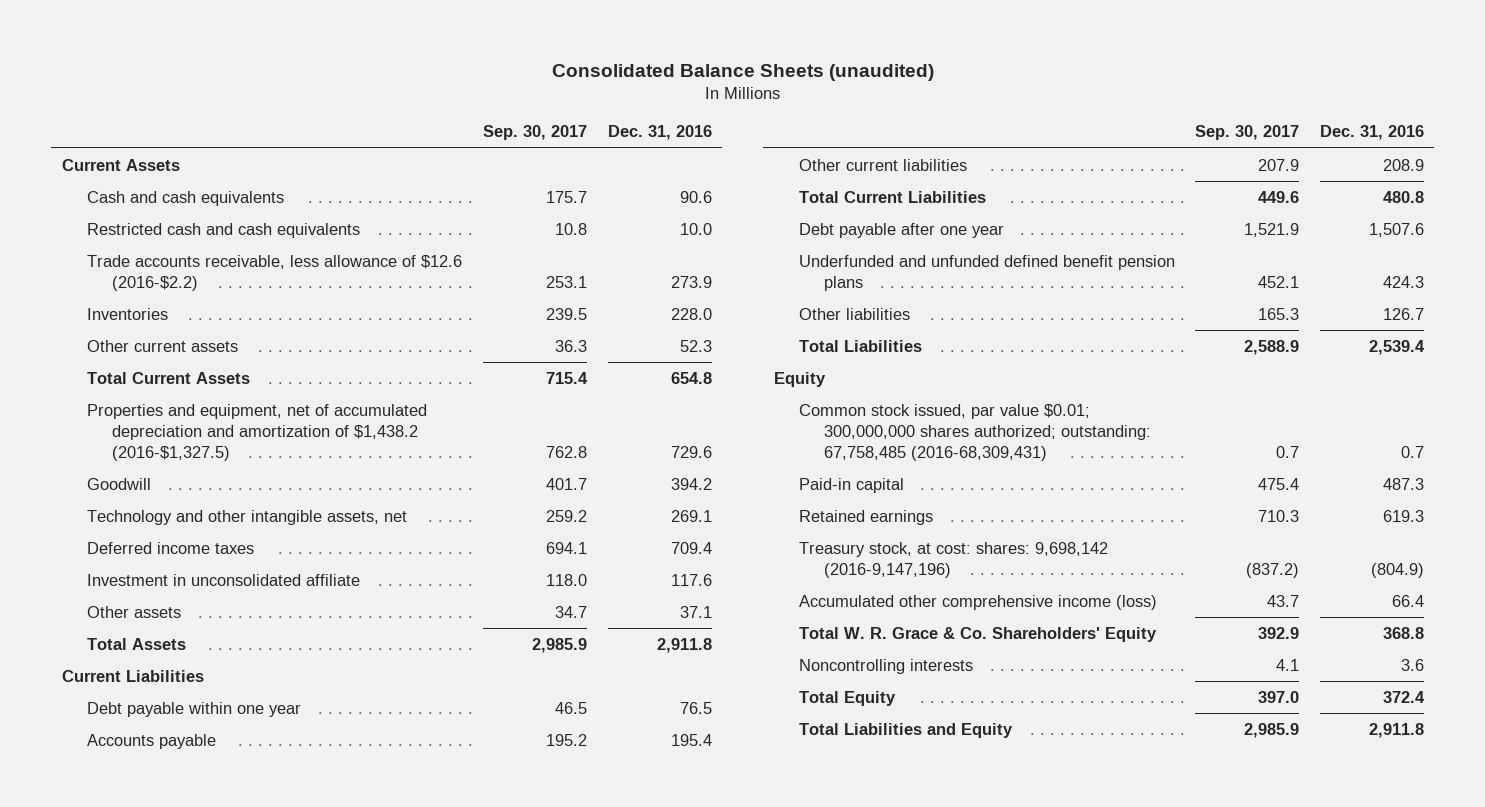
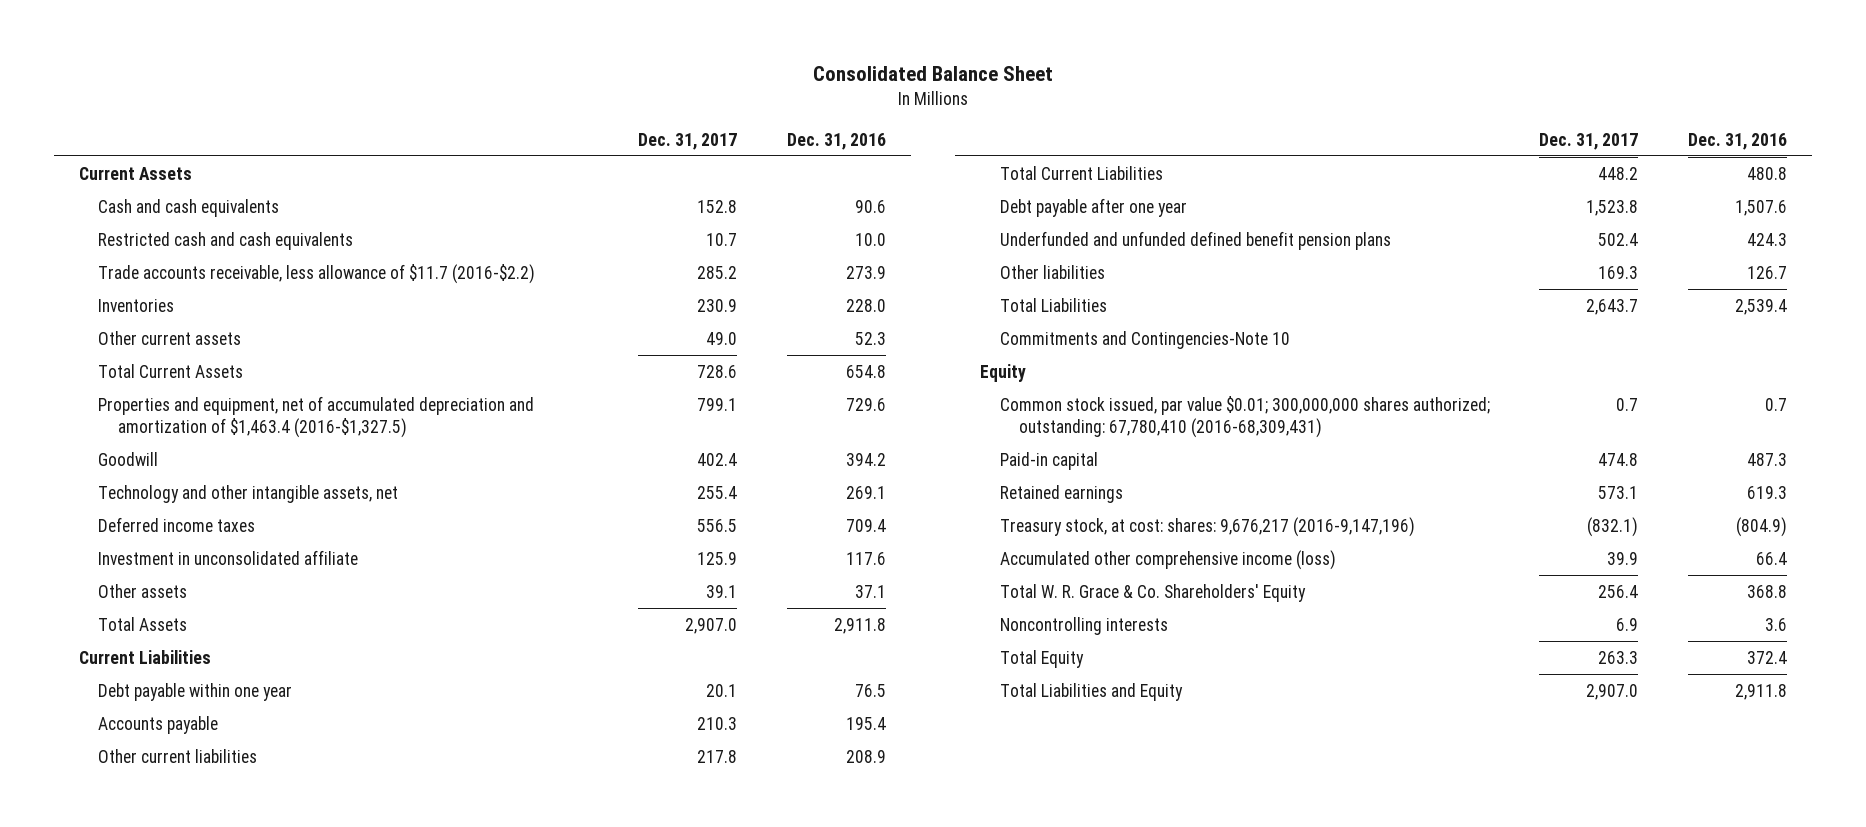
- Consolidated Balance Sheets (unaudited)
+ Consolidated Balance Sheet
- | Sep. 30, 2017 | Dec. 31, 2016
+ | Dec. 31, 2017 | Dec. 31, 2016
- Trade accounts receivable, less allowance of $12.6 (2016-$2.2) | 253.1 | 273.9
+ Trade accounts receivable, less allowance of $11.7 (2016-$2.2) | 285.2 | 273.9
- Properties and equipment, net of accumulated depreciation and amortization of $1,438.2 (2016-$1,327.5) | 762.8 | 729.6
+ Properties and equipment, net of accumulated depreciation and amortization of $1,463.4 (2016-$1,327.5) | 799.1 | 729.6
+ Commitments and Contingencies-Note 10
- Common stock issued, par value $0.01; 300,000,000 shares authorized; outstanding: 67,758,485 (2016-68,309,431) | 0.7 | 0.7
+ Common stock issued, par value $0.01; 300,000,000 shares authorized; outstanding: 67,780,410 (2016-68,309,431) | 0.7 | 0.7
- Treasury stock, at cost: shares: 9,698,142 (2016-9,147,196) | (837.2) | (804.9)
+ Treasury stock, at cost: shares: 9,676,217 (2016-9,147,196) | (832.1) | (804.9)

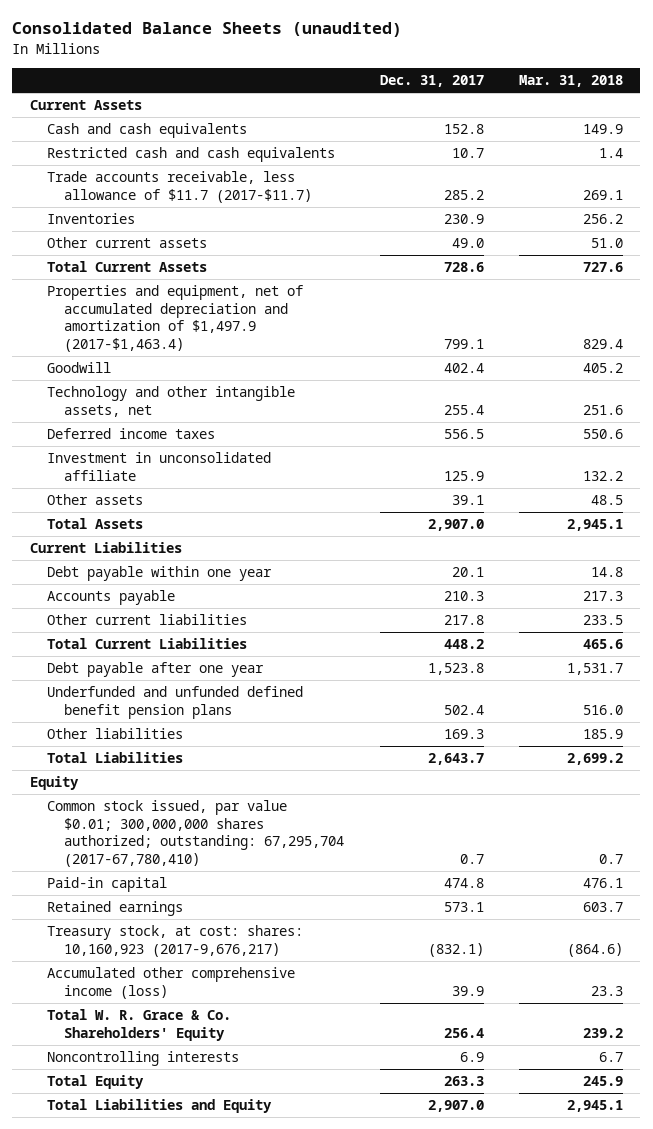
- Consolidated Balance Sheet
+ Consolidated Balance Sheets (unaudited)
- | Dec. 31, 2017 | Dec. 31, 2016
+ | Dec. 31, 2017 | Mar. 31, 2018
- Trade accounts receivable, less allowance of $11.7 (2016-$2.2) | 285.2 | 273.9
+ Trade accounts receivable, less allowance of $11.7 (2017-$11.7) | 285.2 | 269.1
- Properties and equipment, net of accumulated depreciation and amortization of $1,463.4 (2016-$1,327.5) | 799.1 | 729.6
+ Properties and equipment, net of accumulated depreciation and amortization of $1,497.9 (2017-$1,463.4) | 799.1 | 829.4
- Commitments and Contingencies-Note 10
- Common stock issued, par value $0.01; 300,000,000 shares authorized; outstanding: 67,780,410 (2016-68,309,431) | 0.7 | 0.7
+ Common stock issued, par value $0.01; 300,000,000 shares authorized; outstanding: 67,295,704 (2017-67,780,410) | 0.7 | 0.7
- Treasury stock, at cost: shares: 9,676,217 (2016-9,147,196) | (832.1) | (804.9)
+ Treasury stock, at cost: shares: 10,160,923 (2017-9,676,217) | (832.1) | (864.6)

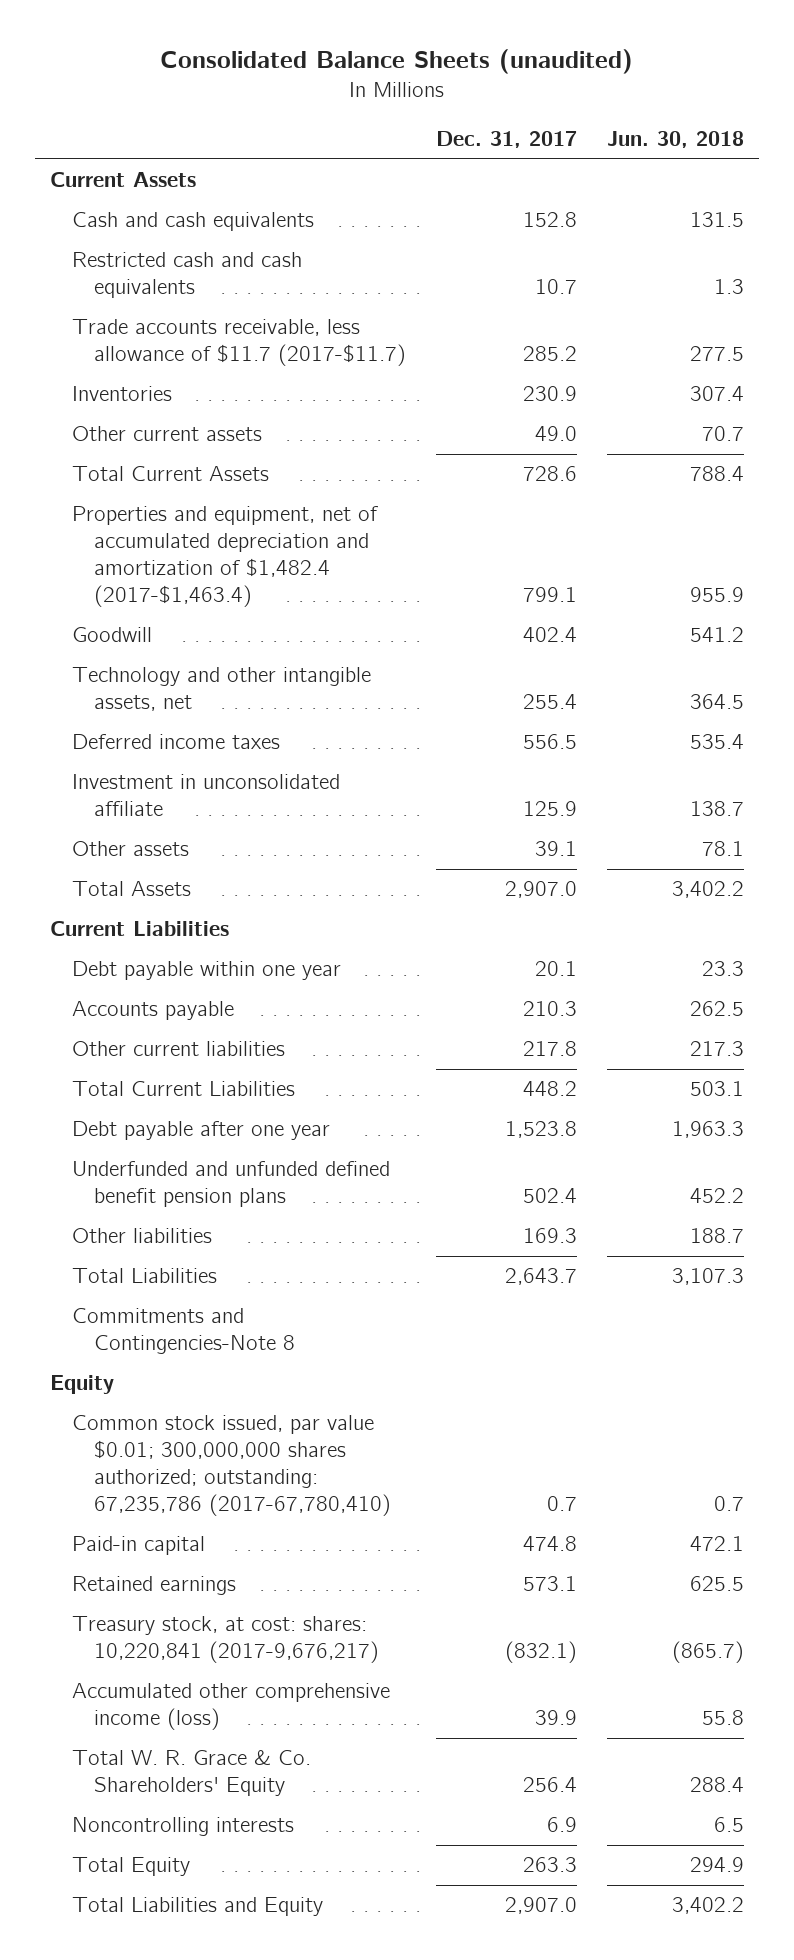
- | Dec. 31, 2017 | Mar. 31, 2018
+ | Dec. 31, 2017 | Jun. 30, 2018
- Properties and equipment, net of accumulated depreciation and amortization of $1,497.9 (2017-$1,463.4) | 799.1 | 829.4
+ Properties and equipment, net of accumulated depreciation and amortization of $1,482.4 (2017-$1,463.4) | 799.1 | 955.9
+ Commitments and Contingencies-Note 8
- Common stock issued, par value $0.01; 300,000,000 shares authorized; outstanding: 67,295,704 (2017-67,780,410) | 0.7 | 0.7
+ Common stock issued, par value $0.01; 300,000,000 shares authorized; outstanding: 67,235,786 (2017-67,780,410) | 0.7 | 0.7
- Treasury stock, at cost: shares: 10,160,923 (2017-9,676,217) | (832.1) | (864.6)
+ Treasury stock, at cost: shares: 10,220,841 (2017-9,676,217) | (832.1) | (865.7)

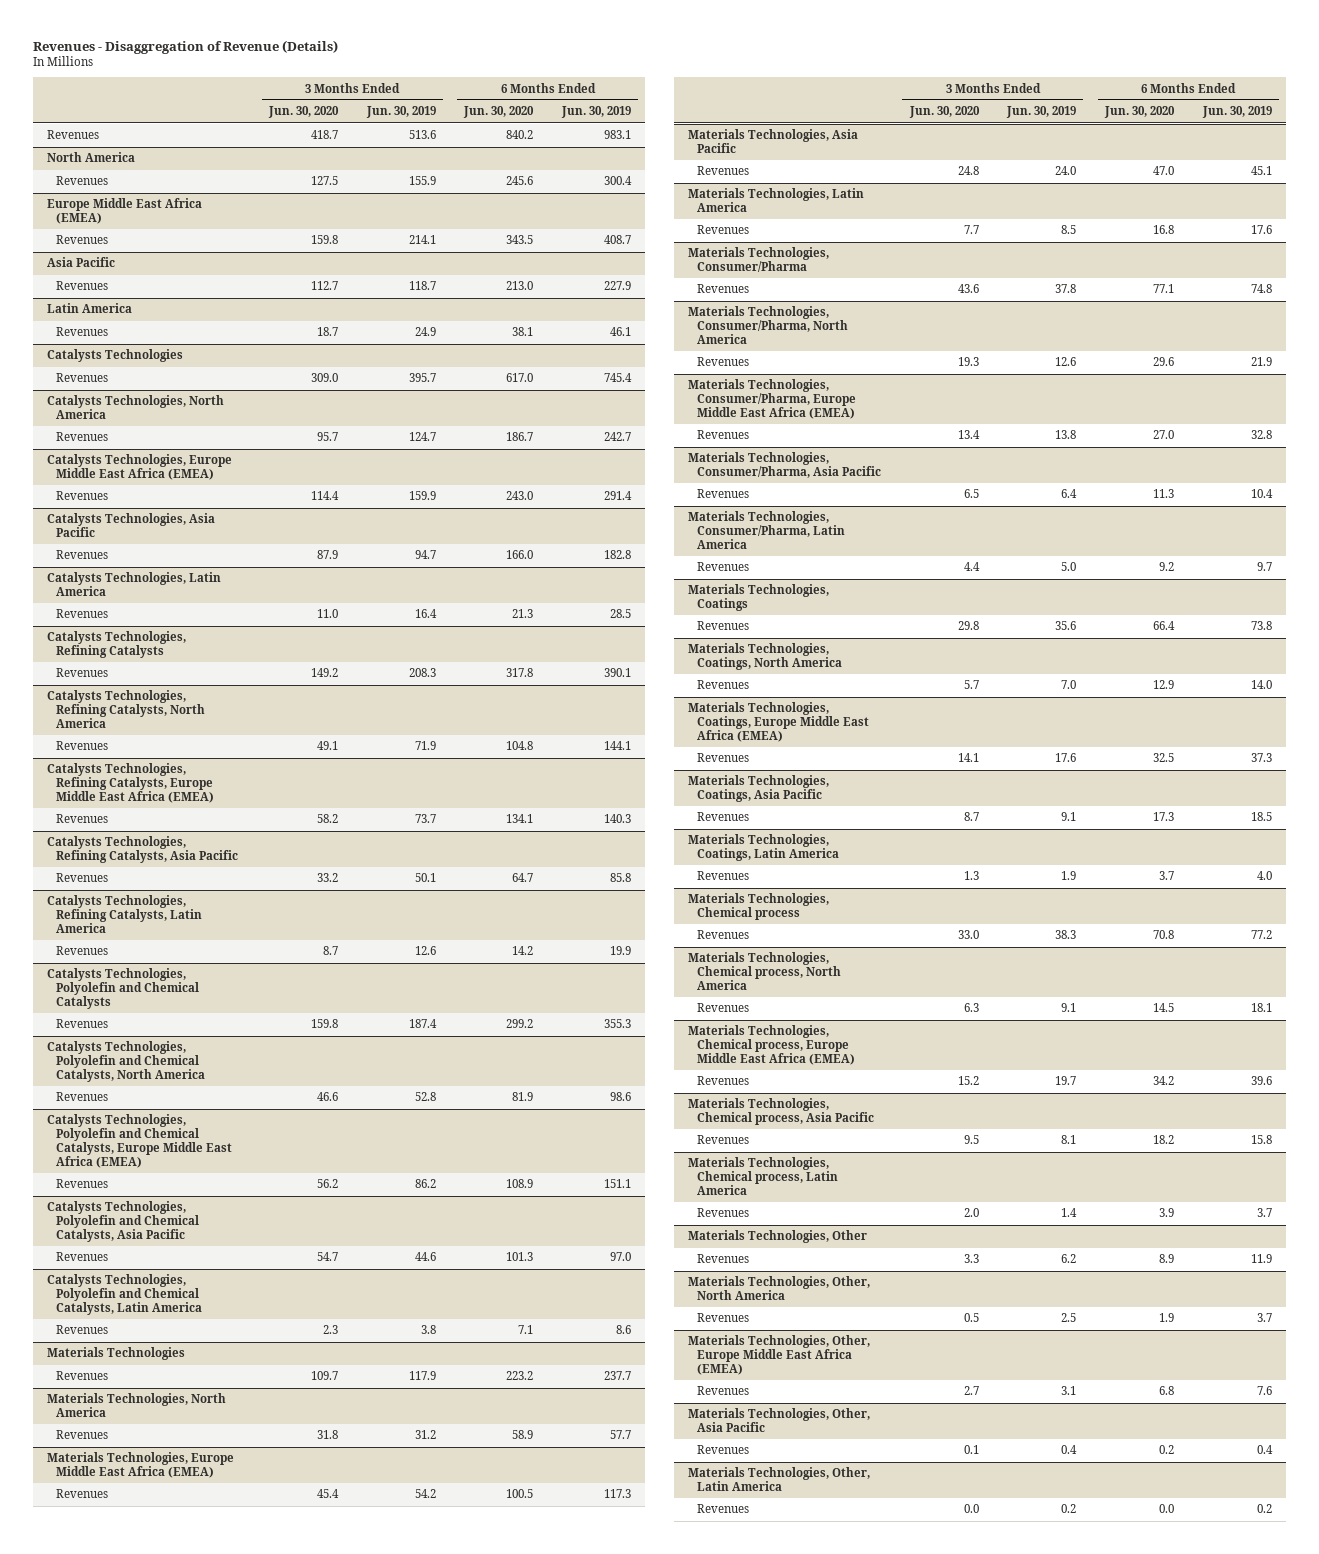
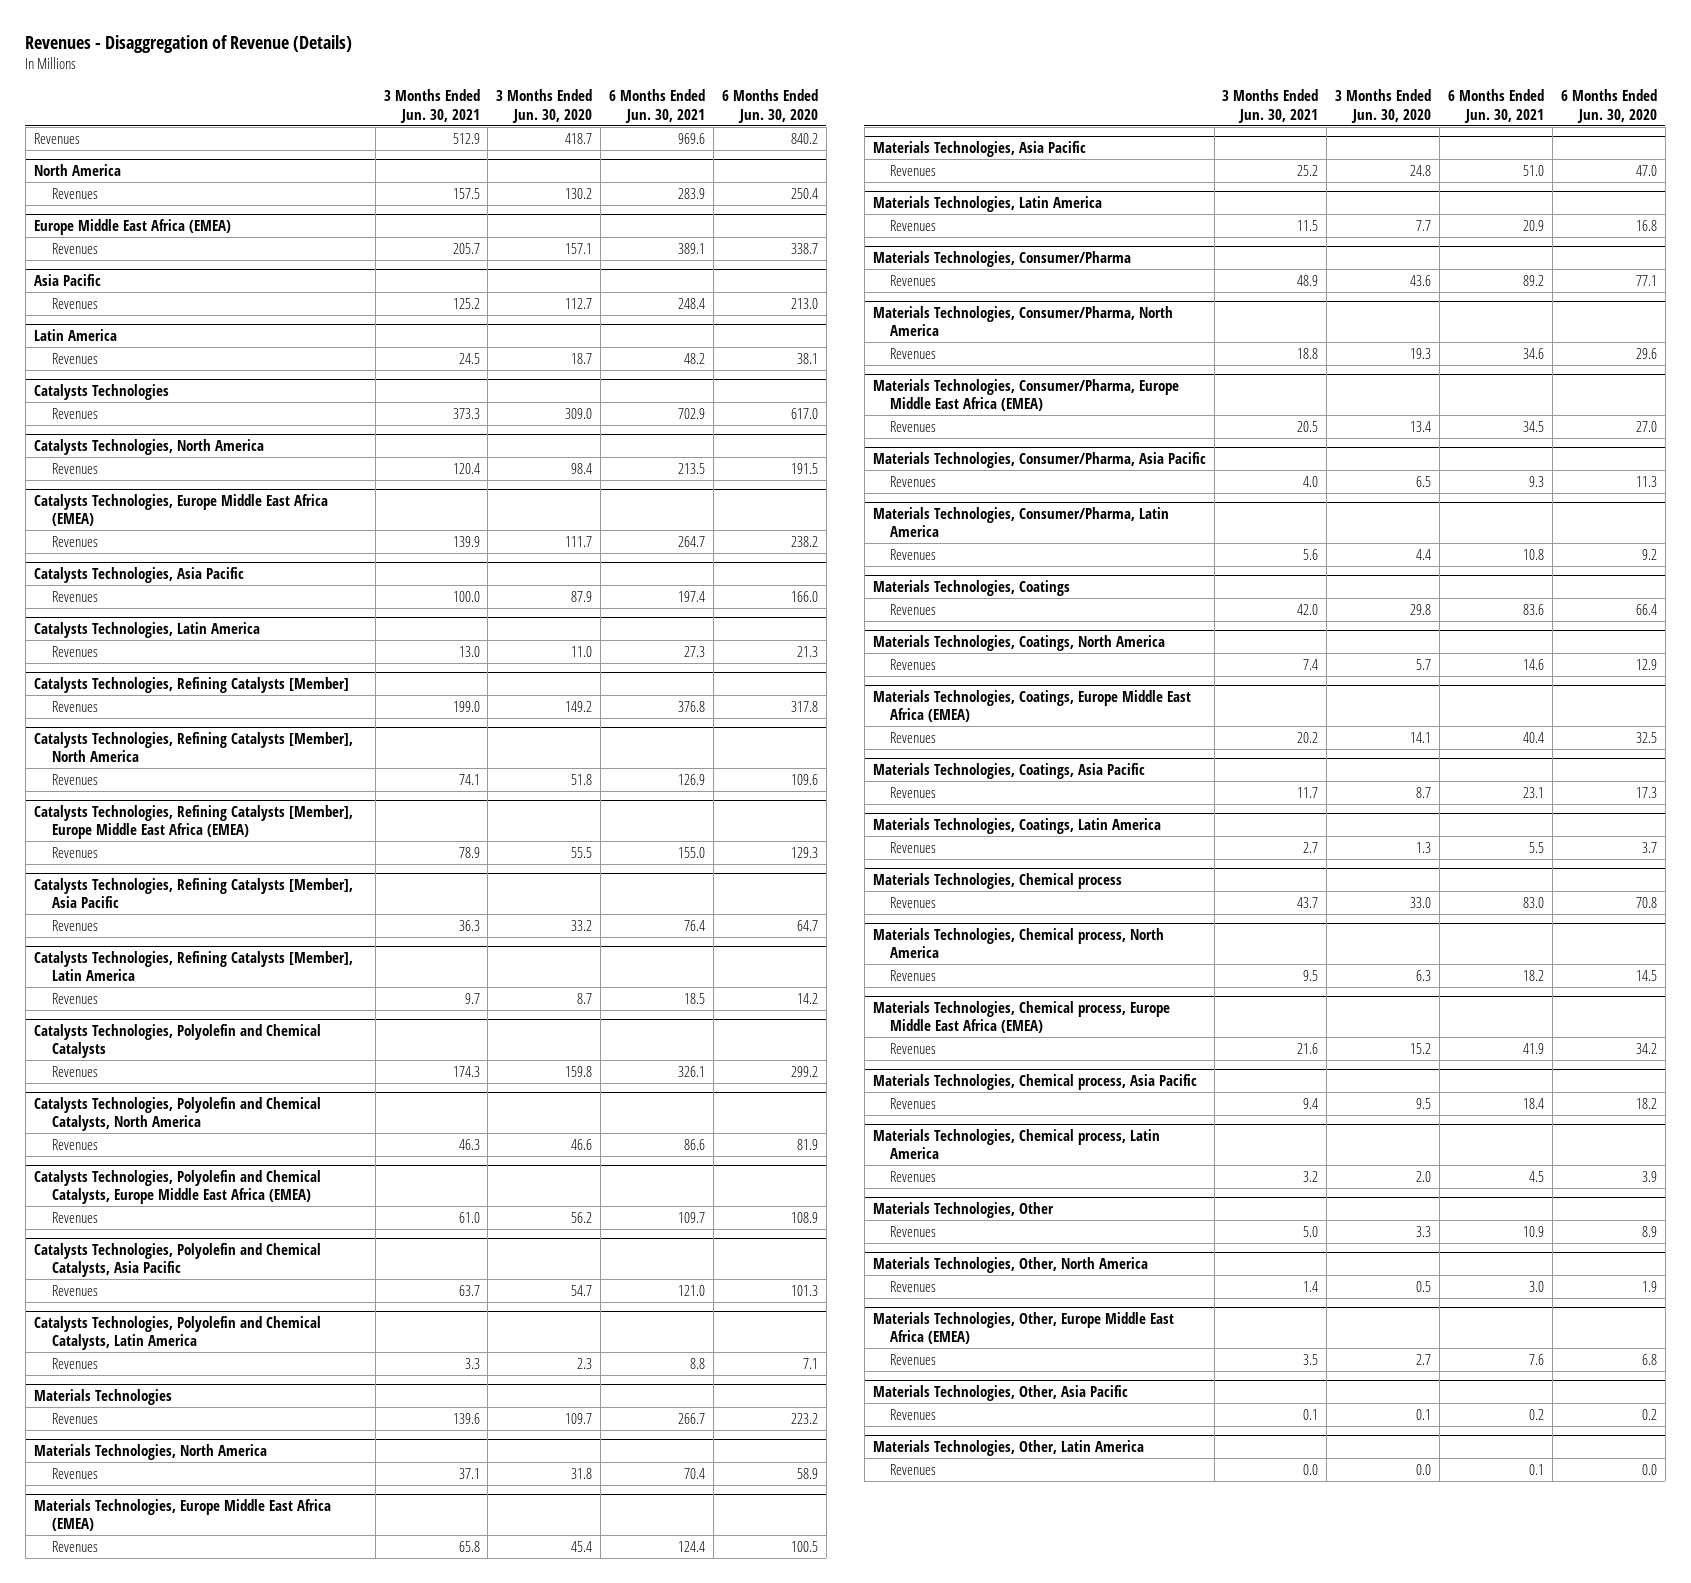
- | 3 Months Ended Jun. 30, 2020 | 3 Months Ended Jun. 30, 2019 | 6 Months Ended Jun. 30, 2020 | 6 Months Ended Jun. 30, 2019
+ | 3 Months Ended Jun. 30, 2021 | 3 Months Ended Jun. 30, 2020 | 6 Months Ended Jun. 30, 2021 | 6 Months Ended Jun. 30, 2020
@ North America
- Revenues | 127.5 | 155.9 | 245.6 | 300.4
+ Revenues | 157.5 | 130.2 | 283.9 | 250.4
@ Europe Middle East Africa (EMEA)
- Revenues | 159.8 | 214.1 | 343.5 | 408.7
+ Revenues | 205.7 | 157.1 | 389.1 | 338.7
@ Catalysts Technologies, North America
- Revenues | 95.7 | 124.7 | 186.7 | 242.7
+ Revenues | 120.4 | 98.4 | 213.5 | 191.5
@ Catalysts Technologies, Europe Middle East Africa (EMEA)
- Revenues | 114.4 | 159.9 | 243.0 | 291.4
+ Revenues | 139.9 | 111.7 | 264.7 | 238.2
- Catalysts Technologies, Refining Catalysts
+ Catalysts Technologies, Refining Catalysts [Member]
- Catalysts Technologies, Refining Catalysts, North America
- Revenues | 49.1 | 71.9 | 104.8 | 144.1
- Catalysts Technologies, Refining Catalysts, Europe Middle East Africa (EMEA)
- Revenues | 58.2 | 73.7 | 134.1 | 140.3
- Catalysts Technologies, Refining Catalysts, Asia Pacific
+ Catalysts Technologies, Refining Catalysts [Member], North America
+ Revenues | 74.1 | 51.8 | 126.9 | 109.6
+ Catalysts Technologies, Refining Catalysts [Member], Europe Middle East Africa (EMEA)
+ Revenues | 78.9 | 55.5 | 155.0 | 129.3
+ Catalysts Technologies, Refining Catalysts [Member], Asia Pacific
- Catalysts Technologies, Refining Catalysts, Latin America
+ Catalysts Technologies, Refining Catalysts [Member], Latin America

